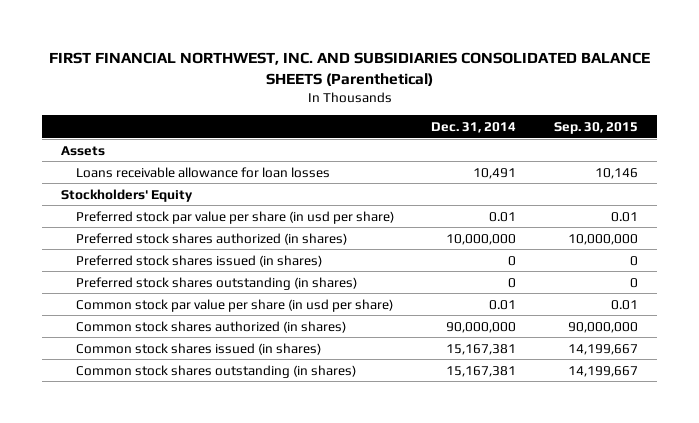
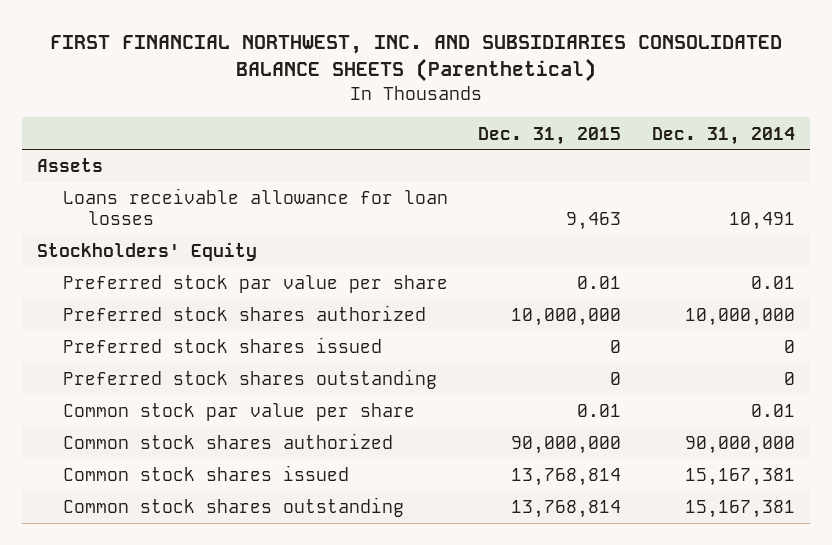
- | Dec. 31, 2014 | Sep. 30, 2015
+ | Dec. 31, 2015 | Dec. 31, 2014
- Preferred stock par value per share (in usd per share) | 0.01 | 0.01
- Preferred stock shares authorized (in shares) | 10,000,000 | 10,000,000
- Preferred stock shares issued (in shares) | 0 | 0
- Preferred stock shares outstanding (in shares) | 0 | 0
- Common stock par value per share (in usd per share) | 0.01 | 0.01
- Common stock shares authorized (in shares) | 90,000,000 | 90,000,000
- Common stock shares issued (in shares) | 15,167,381 | 14,199,667
- Common stock shares outstanding (in shares) | 15,167,381 | 14,199,667
+ Preferred stock par value per share | 0.01 | 0.01
+ Preferred stock shares authorized | 10,000,000 | 10,000,000
+ Preferred stock shares issued | 0 | 0
+ Preferred stock shares outstanding | 0 | 0
+ Common stock par value per share | 0.01 | 0.01
+ Common stock shares authorized | 90,000,000 | 90,000,000
+ Common stock shares issued | 13,768,814 | 15,167,381
+ Common stock shares outstanding | 13,768,814 | 15,167,381

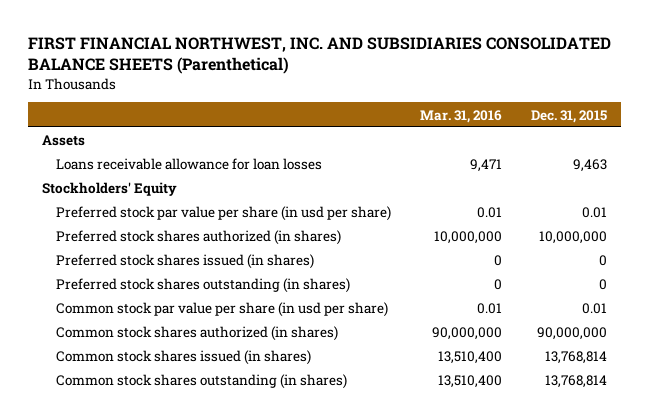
- | Dec. 31, 2015 | Dec. 31, 2014
+ | Mar. 31, 2016 | Dec. 31, 2015
- Preferred stock par value per share | 0.01 | 0.01
- Preferred stock shares authorized | 10,000,000 | 10,000,000
- Preferred stock shares issued | 0 | 0
- Preferred stock shares outstanding | 0 | 0
- Common stock par value per share | 0.01 | 0.01
- Common stock shares authorized | 90,000,000 | 90,000,000
- Common stock shares issued | 13,768,814 | 15,167,381
- Common stock shares outstanding | 13,768,814 | 15,167,381
+ Preferred stock par value per share (in usd per share) | 0.01 | 0.01
+ Preferred stock shares authorized (in shares) | 10,000,000 | 10,000,000
+ Preferred stock shares issued (in shares) | 0 | 0
+ Preferred stock shares outstanding (in shares) | 0 | 0
+ Common stock par value per share (in usd per share) | 0.01 | 0.01
+ Common stock shares authorized (in shares) | 90,000,000 | 90,000,000
+ Common stock shares issued (in shares) | 13,510,400 | 13,768,814
+ Common stock shares outstanding (in shares) | 13,510,400 | 13,768,814

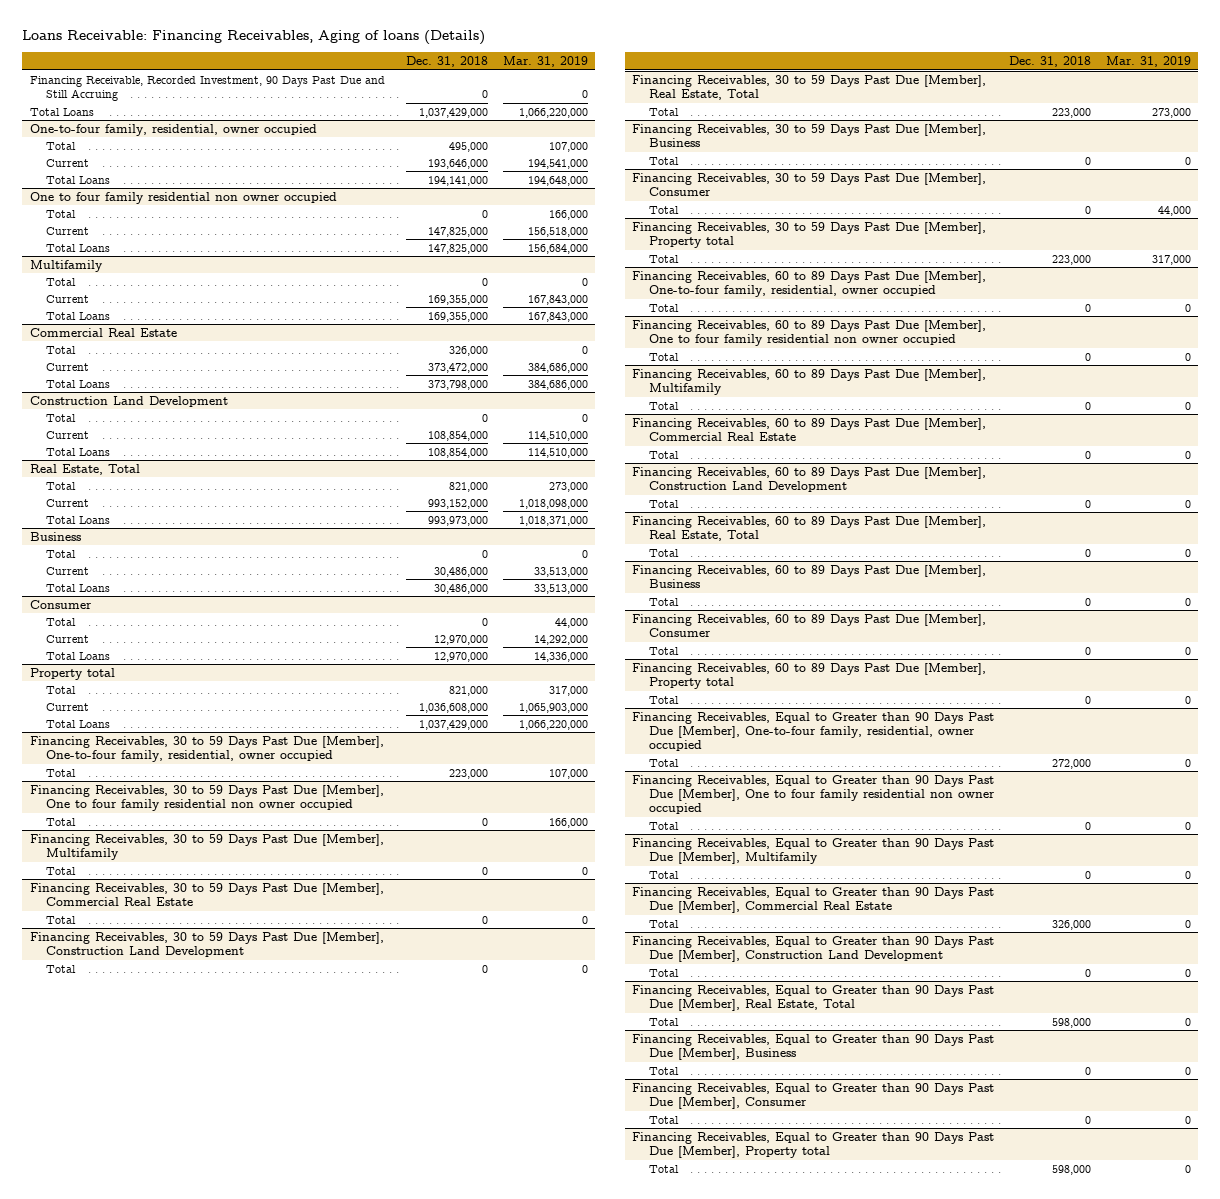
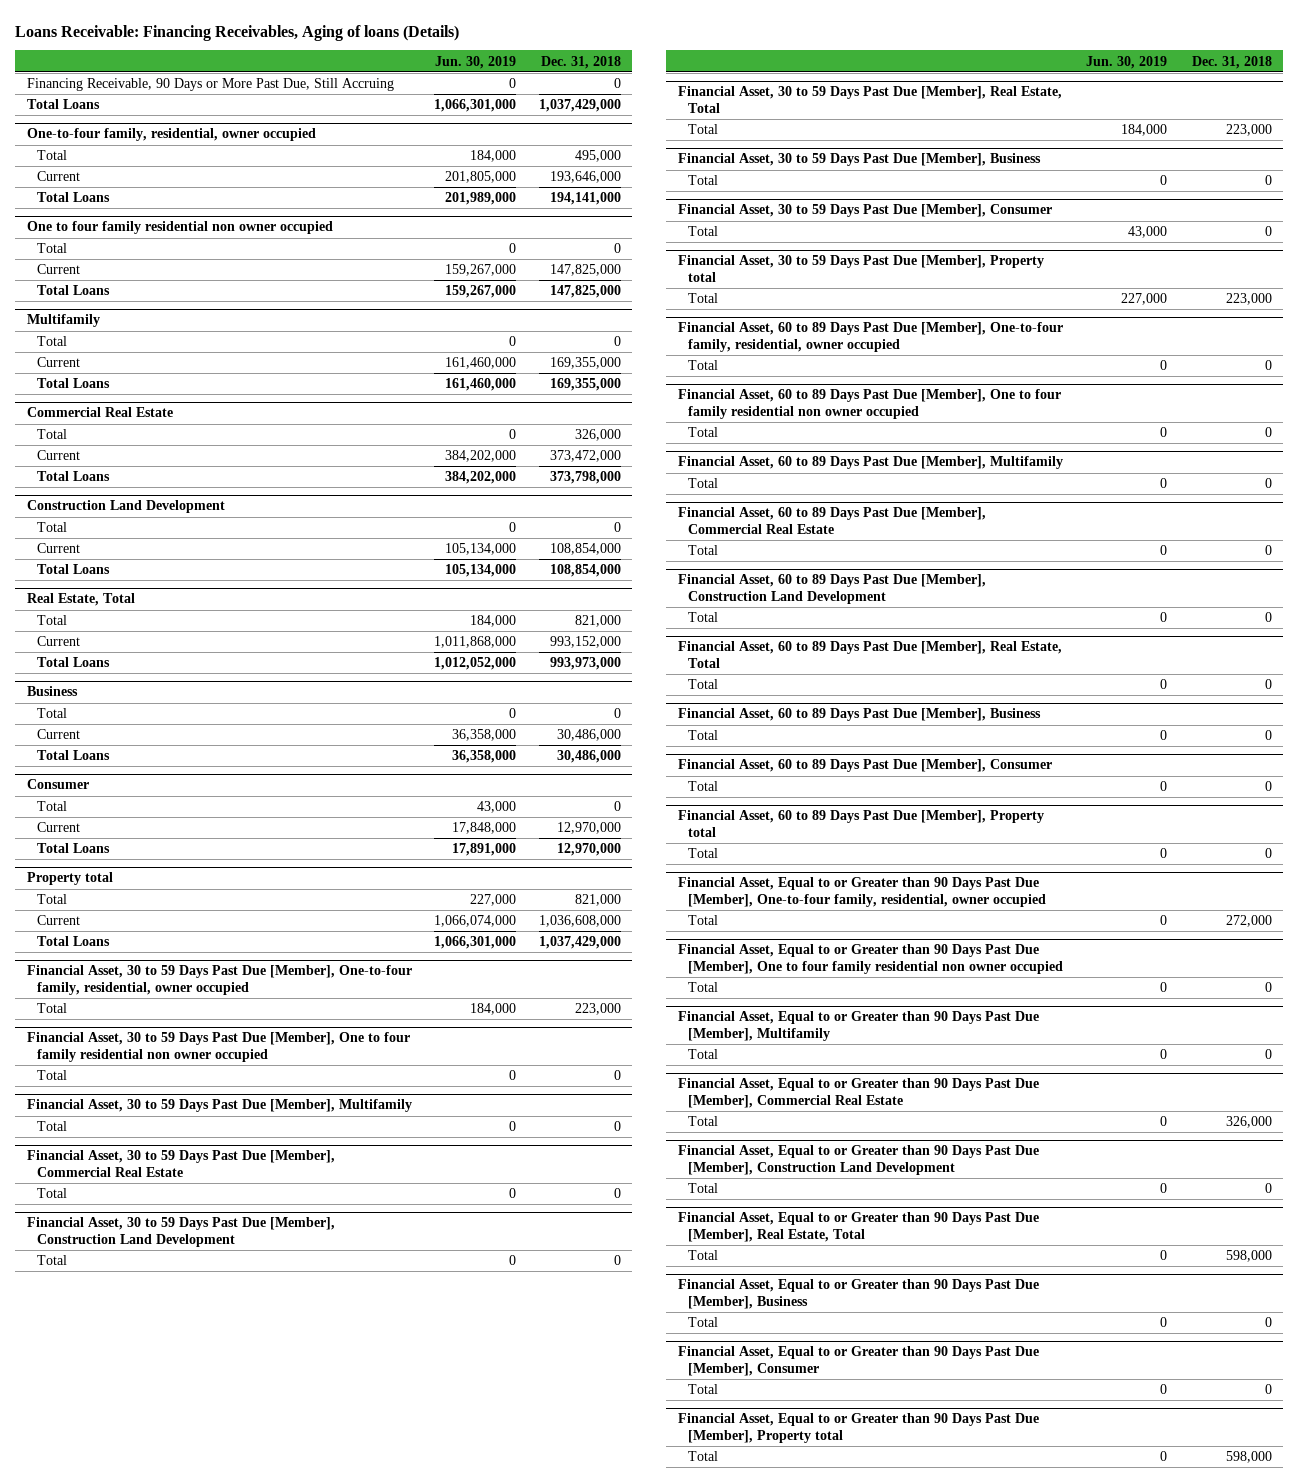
- | Dec. 31, 2018 | Mar. 31, 2019
+ | Jun. 30, 2019 | Dec. 31, 2018
- Financing Receivable, Recorded Investment, 90 Days Past Due and Still Accruing | 0 | 0
+ Financing Receivable, 90 Days or More Past Due, Still Accruing | 0 | 0
- Financing Receivables, 30 to 59 Days Past Due [Member], One-to-four family, residential, owner occupied
+ Financial Asset, 30 to 59 Days Past Due [Member], One-to-four family, residential, owner occupied
- Financing Receivables, 30 to 59 Days Past Due [Member], One to four family residential non owner occupied
+ Financial Asset, 30 to 59 Days Past Due [Member], One to four family residential non owner occupied
- Financing Receivables, 30 to 59 Days Past Due [Member], Multifamily
+ Financial Asset, 30 to 59 Days Past Due [Member], Multifamily
- Financing Receivables, 30 to 59 Days Past Due [Member], Commercial Real Estate
+ Financial Asset, 30 to 59 Days Past Due [Member], Commercial Real Estate
- Financing Receivables, 30 to 59 Days Past Due [Member], Construction Land Development
+ Financial Asset, 30 to 59 Days Past Due [Member], Construction Land Development
- Financing Receivables, 30 to 59 Days Past Due [Member], Real Estate, Total
+ Financial Asset, 30 to 59 Days Past Due [Member], Real Estate, Total
- Financing Receivables, 30 to 59 Days Past Due [Member], Business
+ Financial Asset, 30 to 59 Days Past Due [Member], Business
- Financing Receivables, 30 to 59 Days Past Due [Member], Consumer
+ Financial Asset, 30 to 59 Days Past Due [Member], Consumer
- Financing Receivables, 30 to 59 Days Past Due [Member], Property total
+ Financial Asset, 30 to 59 Days Past Due [Member], Property total
- Financing Receivables, 60 to 89 Days Past Due [Member], One-to-four family, residential, owner occupied
+ Financial Asset, 60 to 89 Days Past Due [Member], One-to-four family, residential, owner occupied
- Financing Receivables, 60 to 89 Days Past Due [Member], One to four family residential non owner occupied
+ Financial Asset, 60 to 89 Days Past Due [Member], One to four family residential non owner occupied
- Financing Receivables, 60 to 89 Days Past Due [Member], Multifamily
+ Financial Asset, 60 to 89 Days Past Due [Member], Multifamily
- Financing Receivables, 60 to 89 Days Past Due [Member], Commercial Real Estate
+ Financial Asset, 60 to 89 Days Past Due [Member], Commercial Real Estate
- Financing Receivables, 60 to 89 Days Past Due [Member], Construction Land Development
+ Financial Asset, 60 to 89 Days Past Due [Member], Construction Land Development
- Financing Receivables, 60 to 89 Days Past Due [Member], Real Estate, Total
+ Financial Asset, 60 to 89 Days Past Due [Member], Real Estate, Total
- Financing Receivables, 60 to 89 Days Past Due [Member], Business
+ Financial Asset, 60 to 89 Days Past Due [Member], Business
- Financing Receivables, 60 to 89 Days Past Due [Member], Consumer
+ Financial Asset, 60 to 89 Days Past Due [Member], Consumer
- Financing Receivables, 60 to 89 Days Past Due [Member], Property total
+ Financial Asset, 60 to 89 Days Past Due [Member], Property total
- Financing Receivables, Equal to Greater than 90 Days Past Due [Member], One-to-four family, residential, owner occupied
+ Financial Asset, Equal to or Greater than 90 Days Past Due [Member], One-to-four family, residential, owner occupied
- Financing Receivables, Equal to Greater than 90 Days Past Due [Member], One to four family residential non owner occupied
+ Financial Asset, Equal to or Greater than 90 Days Past Due [Member], One to four family residential non owner occupied
- Financing Receivables, Equal to Greater than 90 Days Past Due [Member], Multifamily
+ Financial Asset, Equal to or Greater than 90 Days Past Due [Member], Multifamily
- Financing Receivables, Equal to Greater than 90 Days Past Due [Member], Commercial Real Estate
+ Financial Asset, Equal to or Greater than 90 Days Past Due [Member], Commercial Real Estate
- Financing Receivables, Equal to Greater than 90 Days Past Due [Member], Construction Land Development
+ Financial Asset, Equal to or Greater than 90 Days Past Due [Member], Construction Land Development
- Financing Receivables, Equal to Greater than 90 Days Past Due [Member], Real Estate, Total
+ Financial Asset, Equal to or Greater than 90 Days Past Due [Member], Real Estate, Total
- Financing Receivables, Equal to Greater than 90 Days Past Due [Member], Business
+ Financial Asset, Equal to or Greater than 90 Days Past Due [Member], Business
- Financing Receivables, Equal to Greater than 90 Days Past Due [Member], Consumer
+ Financial Asset, Equal to or Greater than 90 Days Past Due [Member], Consumer
- Financing Receivables, Equal to Greater than 90 Days Past Due [Member], Property total
+ Financial Asset, Equal to or Greater than 90 Days Past Due [Member], Property total

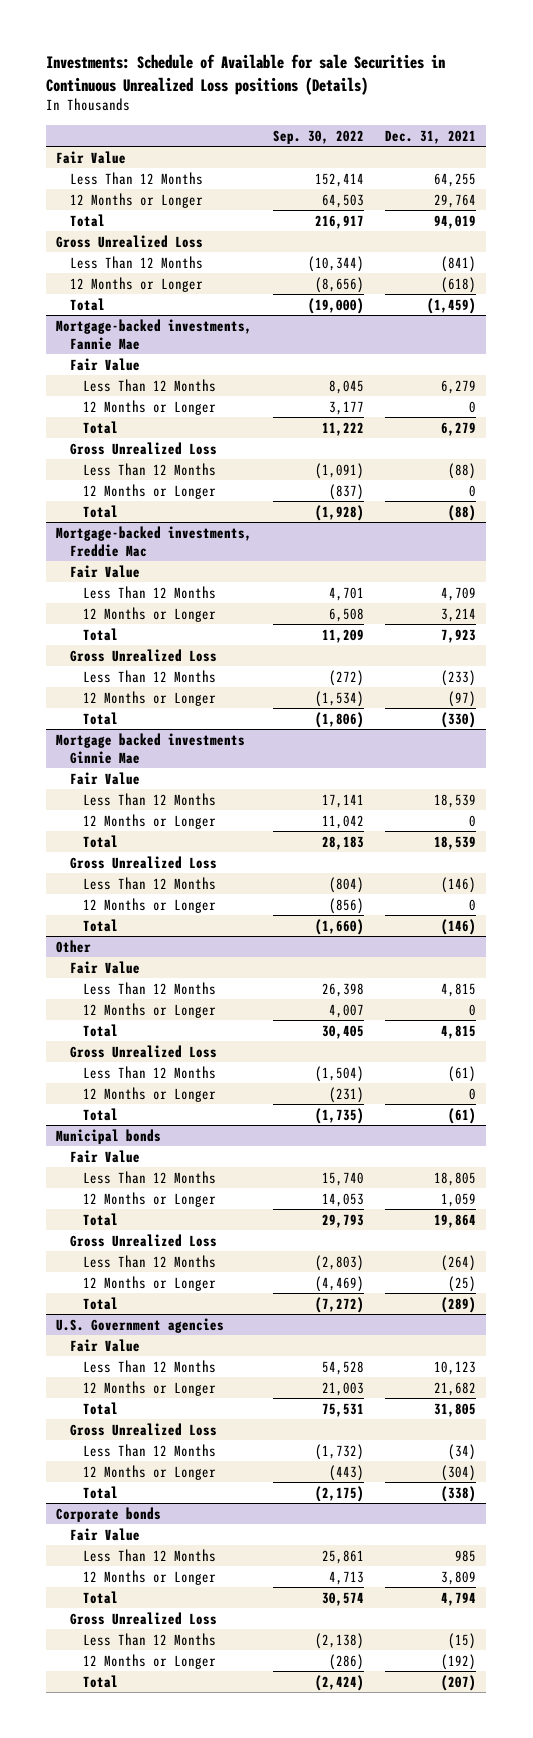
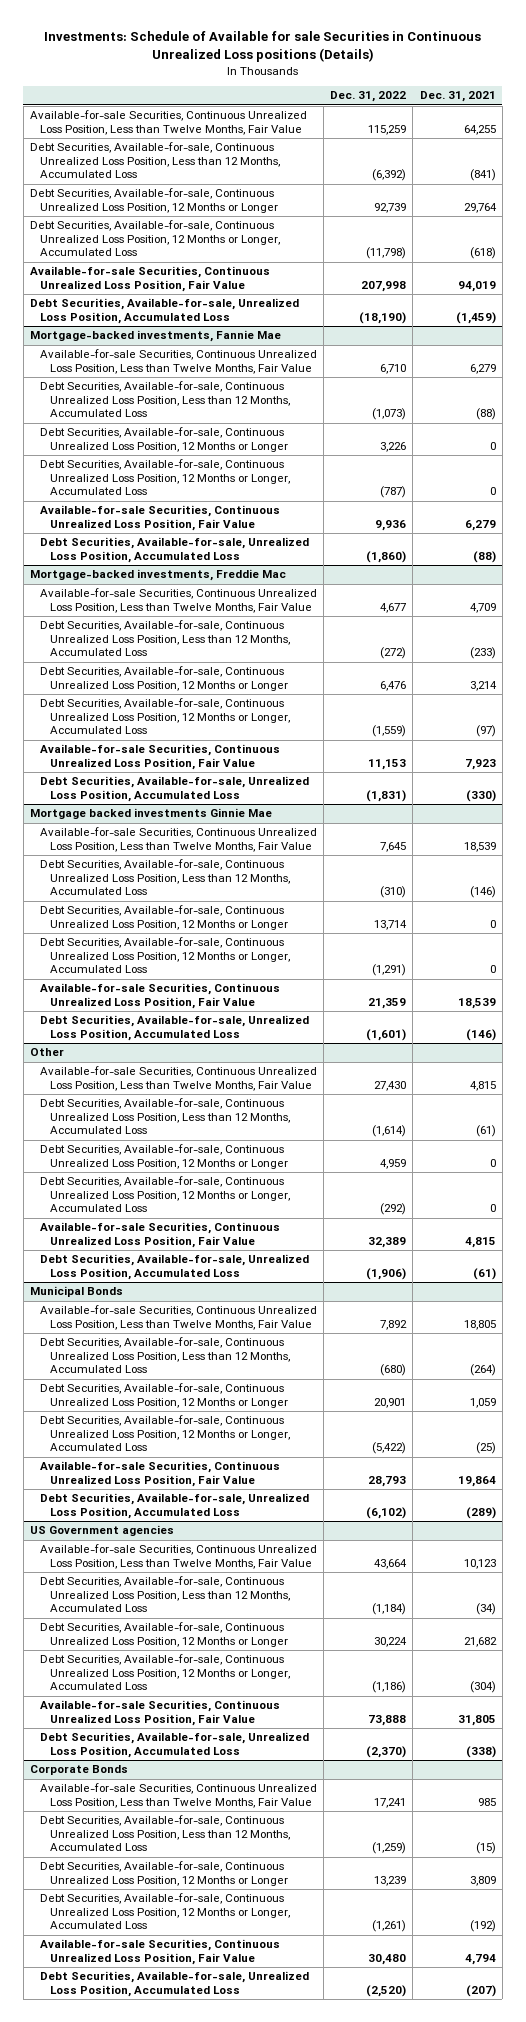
- | Sep. 30, 2022 | Dec. 31, 2021
+ | Dec. 31, 2022 | Dec. 31, 2021
- Fair Value
- Less Than 12 Months | 152,414 | 64,255
- 12 Months or Longer | 64,503 | 29,764
- Total | 216,917 | 94,019
- Gross Unrealized Loss
- Less Than 12 Months | (10,344) | (841)
- 12 Months or Longer | (8,656) | (618)
- Total | (19,000) | (1,459)
+ Available-for-sale Securities, Continuous Unrealized Loss Position, Less than Twelve Months, Fair Value | 115,259 | 64,255
+ Debt Securities, Available-for-sale, Continuous Unrealized Loss Position, Less than 12 Months, Accumulated Loss | (6,392) | (841)
+ Debt Securities, Available-for-sale, Continuous Unrealized Loss Position, 12 Months or Longer | 92,739 | 29,764
+ Debt Securities, Available-for-sale, Continuous Unrealized Loss Position, 12 Months or Longer, Accumulated Loss | (11,798) | (618)
+ Available-for-sale Securities, Continuous Unrealized Loss Position, Fair Value | 207,998 | 94,019
+ Debt Securities, Available-for-sale, Unrealized Loss Position, Accumulated Loss | (18,190) | (1,459)
@ Mortgage-backed investments, Fannie Mae
- Fair Value
- Less Than 12 Months | 8,045 | 6,279
- 12 Months or Longer | 3,177 | 0
- Total | 11,222 | 6,279
- Gross Unrealized Loss
- Less Than 12 Months | (1,091) | (88)
- 12 Months or Longer | (837) | 0
- Total | (1,928) | (88)
+ Available-for-sale Securities, Continuous Unrealized Loss Position, Less than Twelve Months, Fair Value | 6,710 | 6,279
+ Debt Securities, Available-for-sale, Continuous Unrealized Loss Position, Less than 12 Months, Accumulated Loss | (1,073) | (88)
+ Debt Securities, Available-for-sale, Continuous Unrealized Loss Position, 12 Months or Longer | 3,226 | 0
+ Debt Securities, Available-for-sale, Continuous Unrealized Loss Position, 12 Months or Longer, Accumulated Loss | (787) | 0
+ Available-for-sale Securities, Continuous Unrealized Loss Position, Fair Value | 9,936 | 6,279
+ Debt Securities, Available-for-sale, Unrealized Loss Position, Accumulated Loss | (1,860) | (88)
@ Mortgage-backed investments, Freddie Mac
- Fair Value
- Less Than 12 Months | 4,701 | 4,709
- 12 Months or Longer | 6,508 | 3,214
- Total | 11,209 | 7,923
- Gross Unrealized Loss
- Less Than 12 Months | (272) | (233)
- 12 Months or Longer | (1,534) | (97)
- Total | (1,806) | (330)
+ Available-for-sale Securities, Continuous Unrealized Loss Position, Less than Twelve Months, Fair Value | 4,677 | 4,709
+ Debt Securities, Available-for-sale, Continuous Unrealized Loss Position, Less than 12 Months, Accumulated Loss | (272) | (233)
+ Debt Securities, Available-for-sale, Continuous Unrealized Loss Position, 12 Months or Longer | 6,476 | 3,214
+ Debt Securities, Available-for-sale, Continuous Unrealized Loss Position, 12 Months or Longer, Accumulated Loss | (1,559) | (97)
+ Available-for-sale Securities, Continuous Unrealized Loss Position, Fair Value | 11,153 | 7,923
+ Debt Securities, Available-for-sale, Unrealized Loss Position, Accumulated Loss | (1,831) | (330)
@ Mortgage backed investments Ginnie Mae
- Fair Value
- Less Than 12 Months | 17,141 | 18,539
- 12 Months or Longer | 11,042 | 0
- Total | 28,183 | 18,539
- Gross Unrealized Loss
- Less Than 12 Months | (804) | (146)
- 12 Months or Longer | (856) | 0
- Total | (1,660) | (146)
+ Available-for-sale Securities, Continuous Unrealized Loss Position, Less than Twelve Months, Fair Value | 7,645 | 18,539
+ Debt Securities, Available-for-sale, Continuous Unrealized Loss Position, Less than 12 Months, Accumulated Loss | (310) | (146)
+ Debt Securities, Available-for-sale, Continuous Unrealized Loss Position, 12 Months or Longer | 13,714 | 0
+ Debt Securities, Available-for-sale, Continuous Unrealized Loss Position, 12 Months or Longer, Accumulated Loss | (1,291) | 0
+ Available-for-sale Securities, Continuous Unrealized Loss Position, Fair Value | 21,359 | 18,539
+ Debt Securities, Available-for-sale, Unrealized Loss Position, Accumulated Loss | (1,601) | (146)
@ Other
- Fair Value
- Less Than 12 Months | 26,398 | 4,815
- 12 Months or Longer | 4,007 | 0
- Total | 30,405 | 4,815
- Gross Unrealized Loss
- Less Than 12 Months | (1,504) | (61)
- 12 Months or Longer | (231) | 0
- Total | (1,735) | (61)
- Municipal bonds
- Fair Value
- Less Than 12 Months | 15,740 | 18,805
- 12 Months or Longer | 14,053 | 1,059
- Total | 29,793 | 19,864
- Gross Unrealized Loss
- Less Than 12 Months | (2,803) | (264)
- 12 Months or Longer | (4,469) | (25)
- Total | (7,272) | (289)
- U.S. Government agencies
- Fair Value
- Less Than 12 Months | 54,528 | 10,123
- 12 Months or Longer | 21,003 | 21,682
- Total | 75,531 | 31,805
- Gross Unrealized Loss
- Less Than 12 Months | (1,732) | (34)
- 12 Months or Longer | (443) | (304)
- Total | (2,175) | (338)
- Corporate bonds
- Fair Value
- Less Than 12 Months | 25,861 | 985
- 12 Months or Longer | 4,713 | 3,809
- Total | 30,574 | 4,794
- Gross Unrealized Loss
- Less Than 12 Months | (2,138) | (15)
- 12 Months or Longer | (286) | (192)
- Total | (2,424) | (207)
@ Other
+ Available-for-sale Securities, Continuous Unrealized Loss Position, Less than Twelve Months, Fair Value | 27,430 | 4,815
+ Debt Securities, Available-for-sale, Continuous Unrealized Loss Position, Less than 12 Months, Accumulated Loss | (1,614) | (61)
+ Debt Securities, Available-for-sale, Continuous Unrealized Loss Position, 12 Months or Longer | 4,959 | 0
+ Debt Securities, Available-for-sale, Continuous Unrealized Loss Position, 12 Months or Longer, Accumulated Loss | (292) | 0
+ Available-for-sale Securities, Continuous Unrealized Loss Position, Fair Value | 32,389 | 4,815
+ Debt Securities, Available-for-sale, Unrealized Loss Position, Accumulated Loss | (1,906) | (61)
+ Municipal Bonds
+ Available-for-sale Securities, Continuous Unrealized Loss Position, Less than Twelve Months, Fair Value | 7,892 | 18,805
+ Debt Securities, Available-for-sale, Continuous Unrealized Loss Position, Less than 12 Months, Accumulated Loss | (680) | (264)
+ Debt Securities, Available-for-sale, Continuous Unrealized Loss Position, 12 Months or Longer | 20,901 | 1,059
+ Debt Securities, Available-for-sale, Continuous Unrealized Loss Position, 12 Months or Longer, Accumulated Loss | (5,422) | (25)
+ Available-for-sale Securities, Continuous Unrealized Loss Position, Fair Value | 28,793 | 19,864
+ Debt Securities, Available-for-sale, Unrealized Loss Position, Accumulated Loss | (6,102) | (289)
+ US Government agencies
+ Available-for-sale Securities, Continuous Unrealized Loss Position, Less than Twelve Months, Fair Value | 43,664 | 10,123
+ Debt Securities, Available-for-sale, Continuous Unrealized Loss Position, Less than 12 Months, Accumulated Loss | (1,184) | (34)
+ Debt Securities, Available-for-sale, Continuous Unrealized Loss Position, 12 Months or Longer | 30,224 | 21,682
+ Debt Securities, Available-for-sale, Continuous Unrealized Loss Position, 12 Months or Longer, Accumulated Loss | (1,186) | (304)
+ Available-for-sale Securities, Continuous Unrealized Loss Position, Fair Value | 73,888 | 31,805
+ Debt Securities, Available-for-sale, Unrealized Loss Position, Accumulated Loss | (2,370) | (338)
+ Corporate Bonds
+ Available-for-sale Securities, Continuous Unrealized Loss Position, Less than Twelve Months, Fair Value | 17,241 | 985
+ Debt Securities, Available-for-sale, Continuous Unrealized Loss Position, Less than 12 Months, Accumulated Loss | (1,259) | (15)
+ Debt Securities, Available-for-sale, Continuous Unrealized Loss Position, 12 Months or Longer | 13,239 | 3,809
+ Debt Securities, Available-for-sale, Continuous Unrealized Loss Position, 12 Months or Longer, Accumulated Loss | (1,261) | (192)
+ Available-for-sale Securities, Continuous Unrealized Loss Position, Fair Value | 30,480 | 4,794
+ Debt Securities, Available-for-sale, Unrealized Loss Position, Accumulated Loss | (2,520) | (207)

